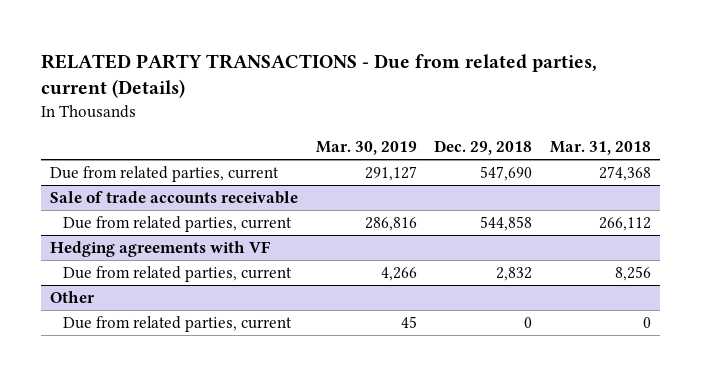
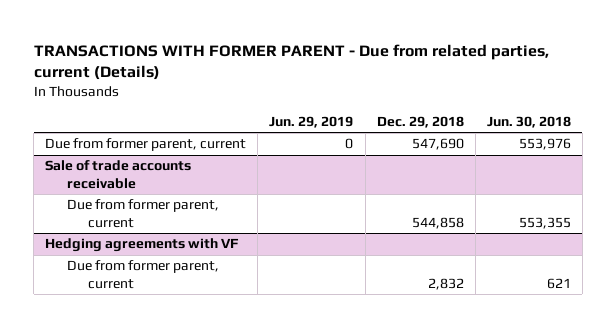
- RELATED PARTY TRANSACTIONS - Due from related parties, current (Details)
+ TRANSACTIONS WITH FORMER PARENT - Due from related parties, current (Details)
- | Mar. 30, 2019 | Dec. 29, 2018 | Mar. 31, 2018
+ | Jun. 29, 2019 | Dec. 29, 2018 | Jun. 30, 2018
- Due from related parties, current | 291,127 | 547,690 | 274,368
+ Due from former parent, current | 0 | 547,690 | 553,976
@ Sale of trade accounts receivable
- Due from related parties, current | 286,816 | 544,858 | 266,112
+ Due from former parent, current | | 544,858 | 553,355
@ Hedging agreements with VF
- Due from related parties, current | 4,266 | 2,832 | 8,256
- Other
- Due from related parties, current | 45 | 0 | 0
@ Hedging agreements with VF
+ Due from former parent, current | | 2,832 | 621

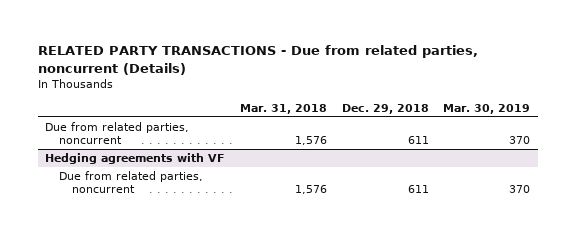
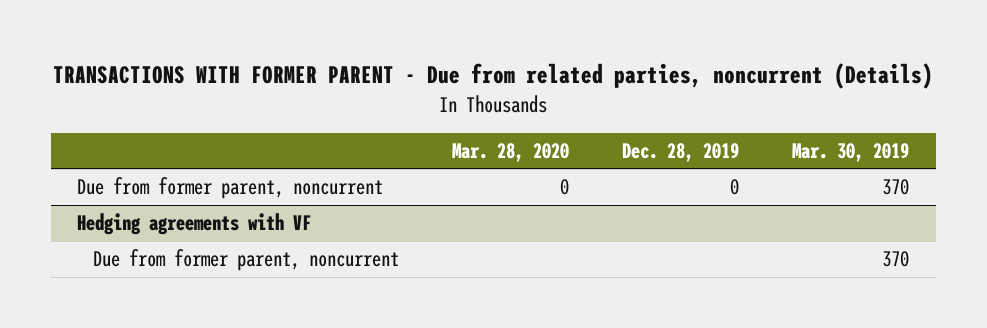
- RELATED PARTY TRANSACTIONS - Due from related parties, noncurrent (Details)
+ TRANSACTIONS WITH FORMER PARENT - Due from related parties, noncurrent (Details)
- | Mar. 31, 2018 | Dec. 29, 2018 | Mar. 30, 2019
+ | Mar. 28, 2020 | Dec. 28, 2019 | Mar. 30, 2019
- Due from related parties, noncurrent | 1,576 | 611 | 370
+ Due from former parent, noncurrent | 0 | 0 | 370
@ Hedging agreements with VF
- Due from related parties, noncurrent | 1,576 | 611 | 370
+ Due from former parent, noncurrent | | | 370

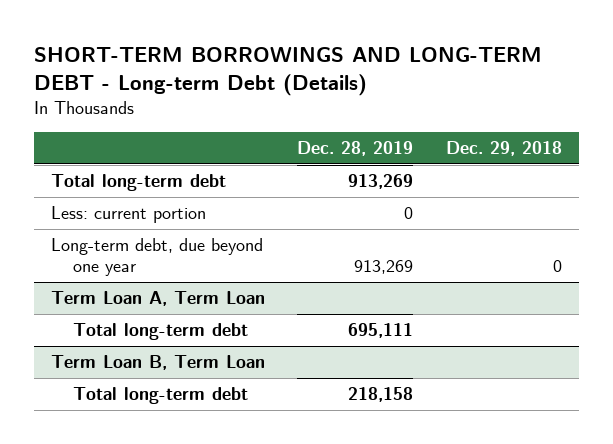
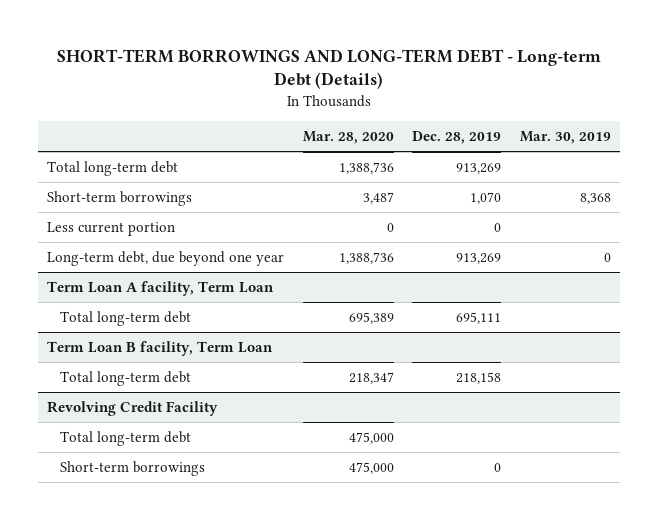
- | Dec. 28, 2019 | Dec. 29, 2018
+ | Mar. 28, 2020 | Dec. 28, 2019 | Mar. 30, 2019
- Less: current portion | 0 |
+ Short-term borrowings | 3,487 | 1,070 | 8,368
+ Less current portion | 0 | 0 |
- Term Loan A, Term Loan
+ Term Loan A facility, Term Loan
- Term Loan B, Term Loan
+ Term Loan B facility, Term Loan
+ Revolving Credit Facility
+ Total long-term debt | 475,000 | |
+ Short-term borrowings | 475,000 | 0 |

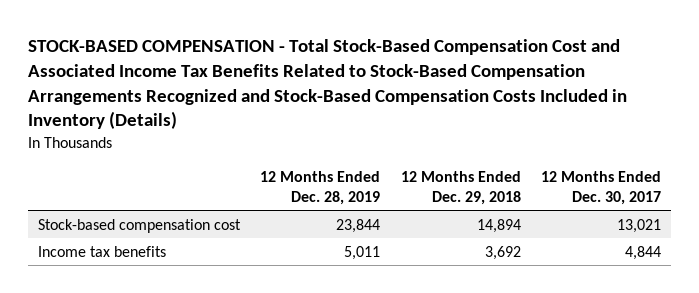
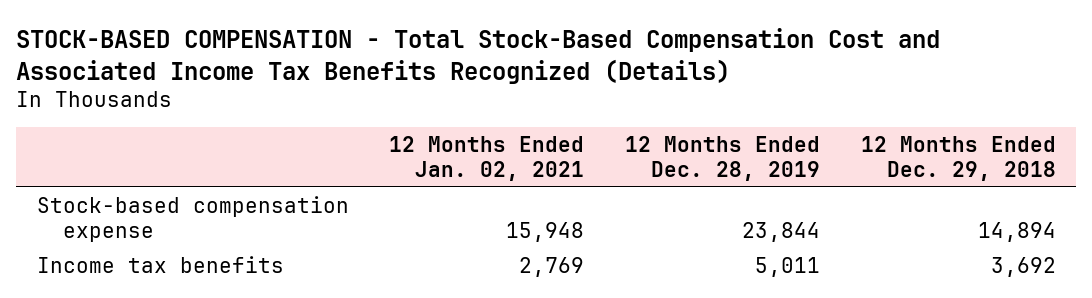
- STOCK-BASED COMPENSATION - Total Stock-Based Compensation Cost and Associated Income Tax Benefits Related to Stock-Based Compensation Arrangements Recognized and Stock-Based Compensation Costs Included in Inventory (Details)
+ STOCK-BASED COMPENSATION - Total Stock-Based Compensation Cost and Associated Income Tax Benefits Recognized (Details)
- | 12 Months Ended Dec. 28, 2019 | 12 Months Ended Dec. 29, 2018 | 12 Months Ended Dec. 30, 2017
+ | 12 Months Ended Jan. 02, 2021 | 12 Months Ended Dec. 28, 2019 | 12 Months Ended Dec. 29, 2018
- Stock-based compensation cost | 23,844 | 14,894 | 13,021
+ Stock-based compensation expense | 15,948 | 23,844 | 14,894

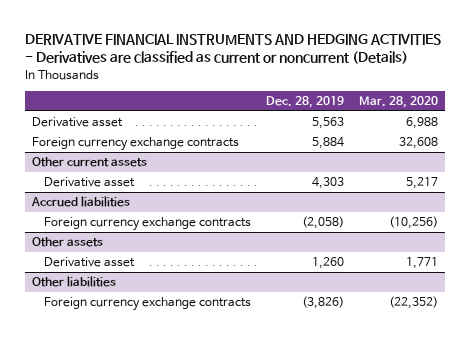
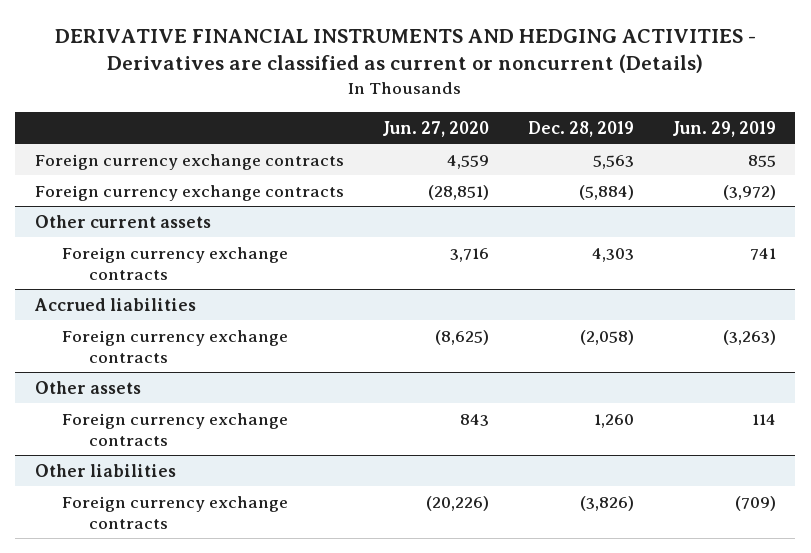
- | Dec. 28, 2019 | Mar. 28, 2020
+ | Jun. 27, 2020 | Dec. 28, 2019 | Jun. 29, 2019
- Derivative asset | 5,563 | 6,988
- Foreign currency exchange contracts | 5,884 | 32,608
+ Foreign currency exchange contracts | 4,559 | 5,563 | 855
+ Foreign currency exchange contracts | (28,851) | (5,884) | (3,972)
@ Other current assets
- Derivative asset | 4,303 | 5,217
+ Foreign currency exchange contracts | 3,716 | 4,303 | 741
@ Other assets
- Derivative asset | 1,260 | 1,771
+ Foreign currency exchange contracts | 843 | 1,260 | 114

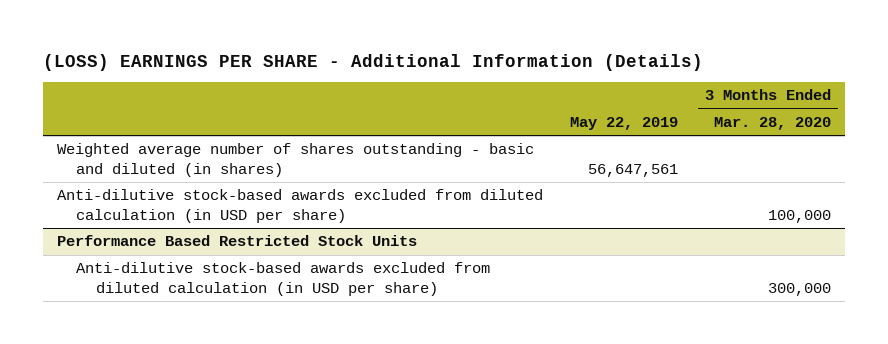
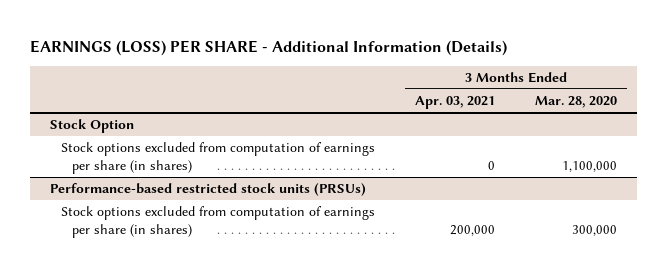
- (LOSS) EARNINGS PER SHARE - Additional Information (Details)
+ EARNINGS (LOSS) PER SHARE - Additional Information (Details)
- | May 22, 2019 | 3 Months Ended Mar. 28, 2020
+ | 3 Months Ended Apr. 03, 2021 | 3 Months Ended Mar. 28, 2020
- Weighted average number of shares outstanding - basic and diluted (in shares) | 56,647,561 |
- Anti-dilutive stock-based awards excluded from diluted calculation (in USD per share) | | 100,000
- Performance Based Restricted Stock Units
- Anti-dilutive stock-based awards excluded from diluted calculation (in USD per share) | | 300,000
+ Stock Option
+ Stock options excluded from computation of earnings per share (in shares) | 0 | 1,100,000
+ Performance-based restricted stock units (PRSUs)
+ Stock options excluded from computation of earnings per share (in shares) | 200,000 | 300,000

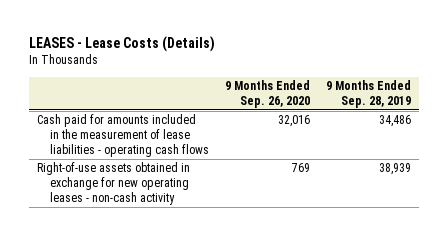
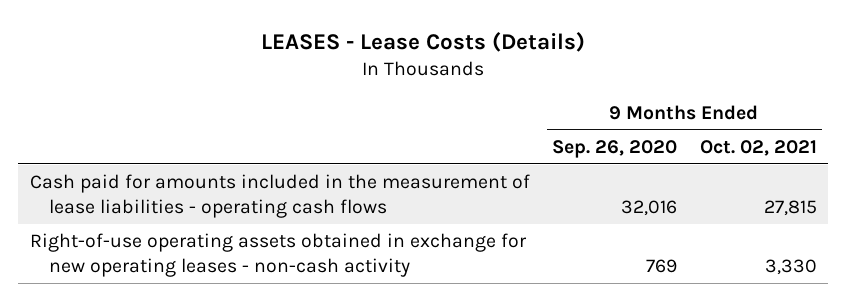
- | 9 Months Ended Sep. 26, 2020 | 9 Months Ended Sep. 28, 2019
+ | 9 Months Ended Sep. 26, 2020 | 9 Months Ended Oct. 02, 2021
- Right-of-use assets obtained in exchange for new operating leases - non-cash activity | 769 | 38,939
+ Right-of-use operating assets obtained in exchange for new operating leases - non-cash activity | 769 | 3,330

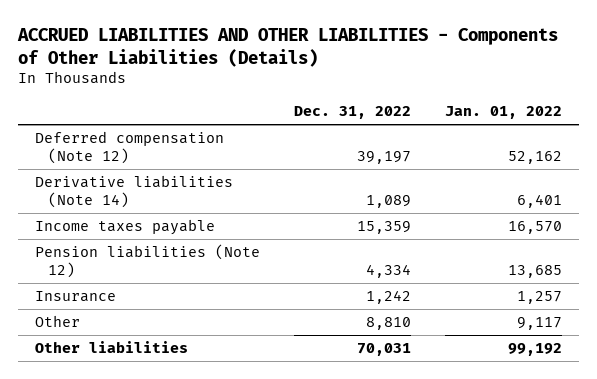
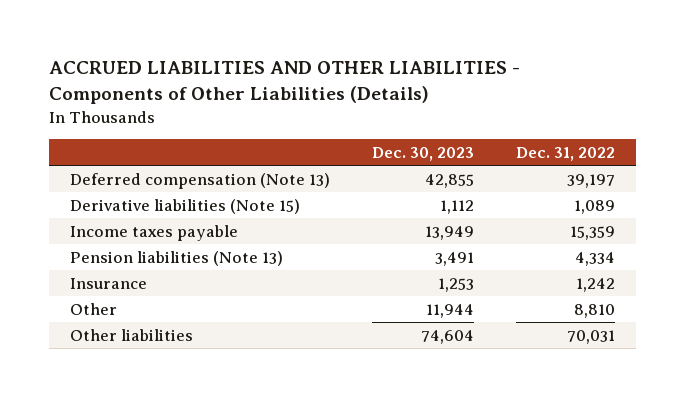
- | Dec. 31, 2022 | Jan. 01, 2022
+ | Dec. 30, 2023 | Dec. 31, 2022
- Deferred compensation (Note 12) | 39,197 | 52,162
- Derivative liabilities (Note 14) | 1,089 | 6,401
+ Deferred compensation (Note 13) | 42,855 | 39,197
+ Derivative liabilities (Note 15) | 1,112 | 1,089
- Pension liabilities (Note 12) | 4,334 | 13,685
+ Pension liabilities (Note 13) | 3,491 | 4,334

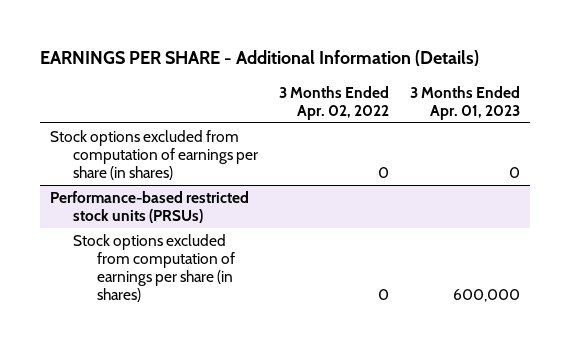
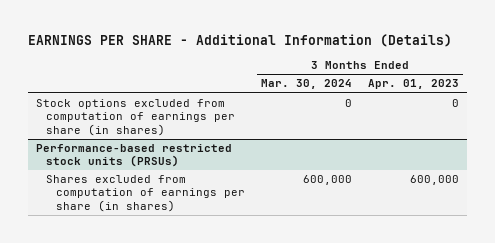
- | 3 Months Ended Apr. 02, 2022 | 3 Months Ended Apr. 01, 2023
+ | 3 Months Ended Mar. 30, 2024 | 3 Months Ended Apr. 01, 2023
@ Performance-based restricted stock units (PRSUs)
- Stock options excluded from computation of earnings per share (in shares) | 0 | 600,000
+ Shares excluded from computation of earnings per share (in shares) | 600,000 | 600,000

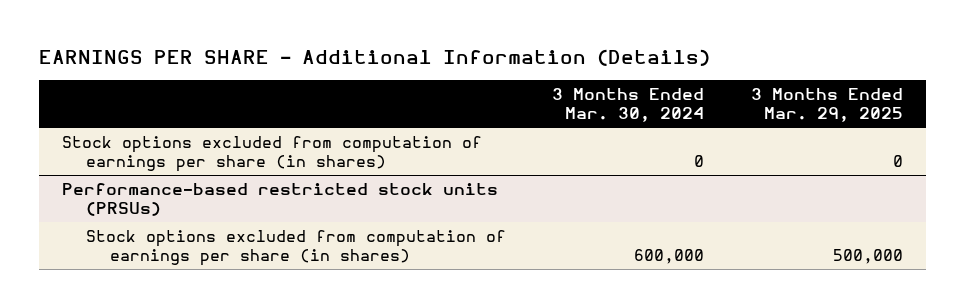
- | 3 Months Ended Mar. 30, 2024 | 3 Months Ended Apr. 01, 2023
+ | 3 Months Ended Mar. 30, 2024 | 3 Months Ended Mar. 29, 2025
@ Performance-based restricted stock units (PRSUs)
- Shares excluded from computation of earnings per share (in shares) | 600,000 | 600,000
+ Stock options excluded from computation of earnings per share (in shares) | 600,000 | 500,000

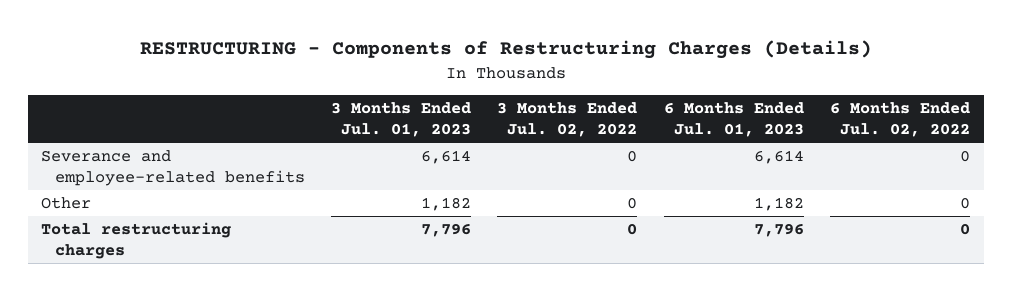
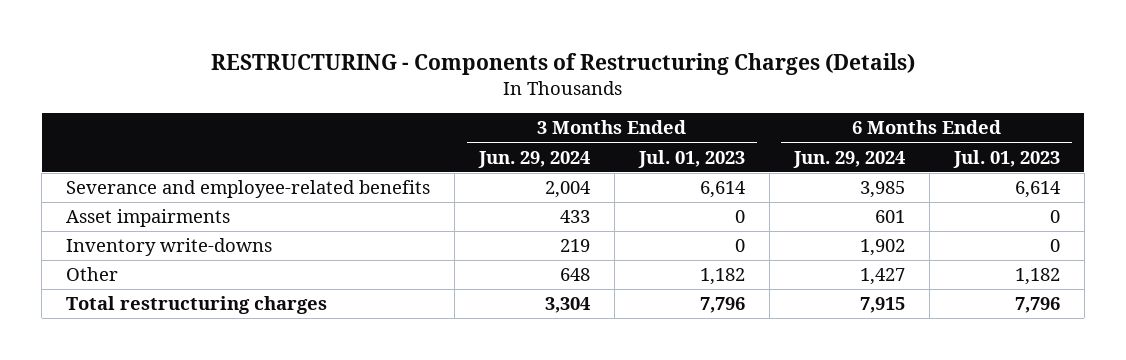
- | 3 Months Ended Jul. 01, 2023 | 3 Months Ended Jul. 02, 2022 | 6 Months Ended Jul. 01, 2023 | 6 Months Ended Jul. 02, 2022
+ | 3 Months Ended Jun. 29, 2024 | 3 Months Ended Jul. 01, 2023 | 6 Months Ended Jun. 29, 2024 | 6 Months Ended Jul. 01, 2023
+ Asset impairments | 433 | 0 | 601 | 0
+ Inventory write-downs | 219 | 0 | 1,902 | 0

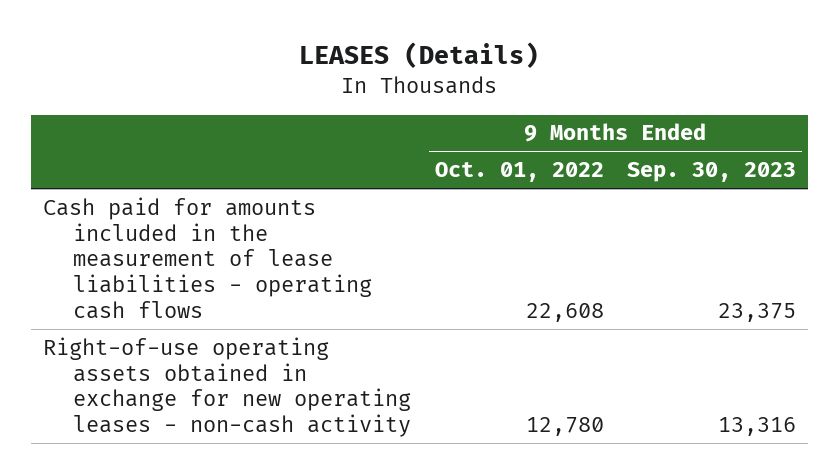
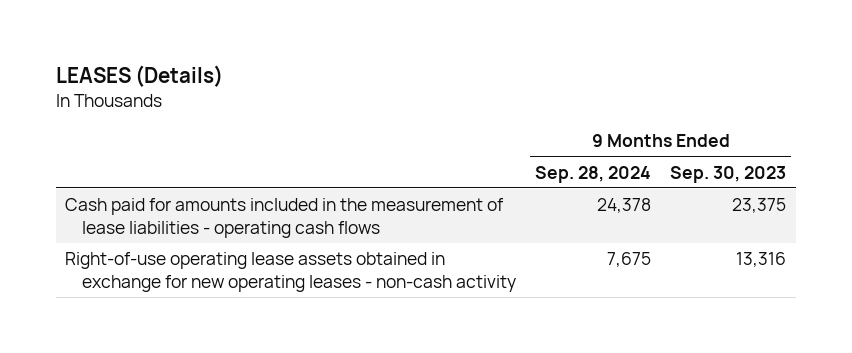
- | 9 Months Ended Oct. 01, 2022 | 9 Months Ended Sep. 30, 2023
+ | 9 Months Ended Sep. 28, 2024 | 9 Months Ended Sep. 30, 2023
- Right-of-use operating assets obtained in exchange for new operating leases - non-cash activity | 12,780 | 13,316
+ Right-of-use operating lease assets obtained in exchange for new operating leases - non-cash activity | 7,675 | 13,316

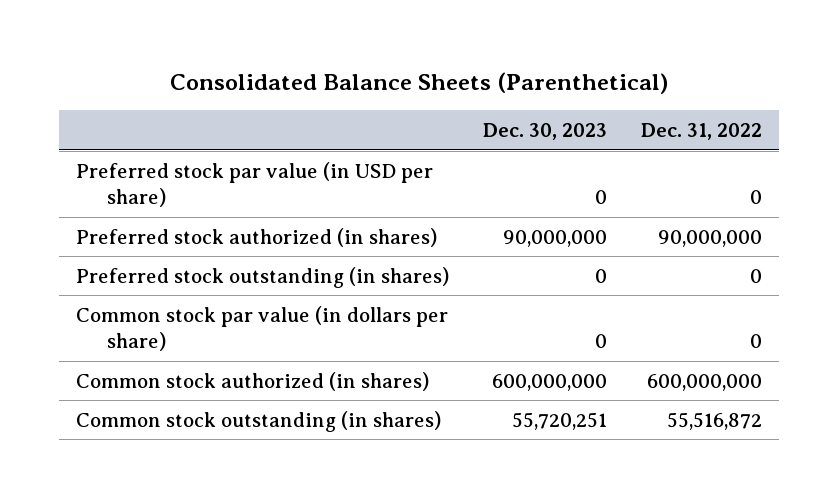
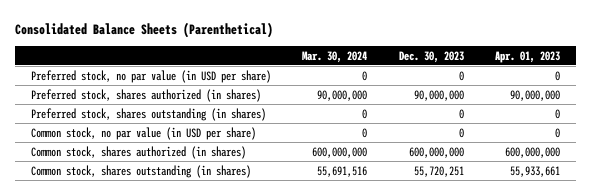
- | Dec. 30, 2023 | Dec. 31, 2022
+ | Mar. 30, 2024 | Dec. 30, 2023 | Apr. 01, 2023
- Preferred stock par value (in USD per share) | 0 | 0
- Preferred stock authorized (in shares) | 90,000,000 | 90,000,000
- Preferred stock outstanding (in shares) | 0 | 0
- Common stock par value (in dollars per share) | 0 | 0
- Common stock authorized (in shares) | 600,000,000 | 600,000,000
- Common stock outstanding (in shares) | 55,720,251 | 55,516,872
+ Preferred stock, no par value (in USD per share) | 0 | 0 | 0
+ Preferred stock, shares authorized (in shares) | 90,000,000 | 90,000,000 | 90,000,000
+ Preferred stock, shares outstanding (in shares) | 0 | 0 | 0
+ Common stock, no par value (in USD per share) | 0 | 0 | 0
+ Common stock, shares authorized (in shares) | 600,000,000 | 600,000,000 | 600,000,000
+ Common stock, shares outstanding (in shares) | 55,691,516 | 55,720,251 | 55,933,661

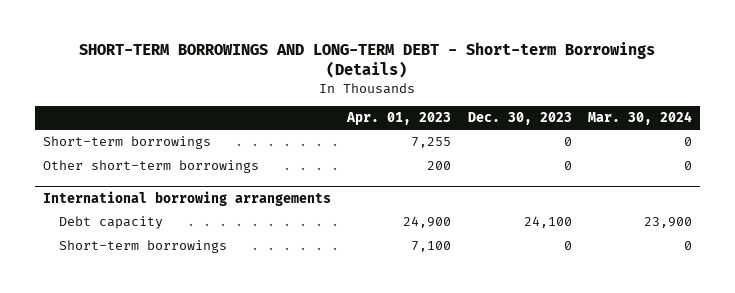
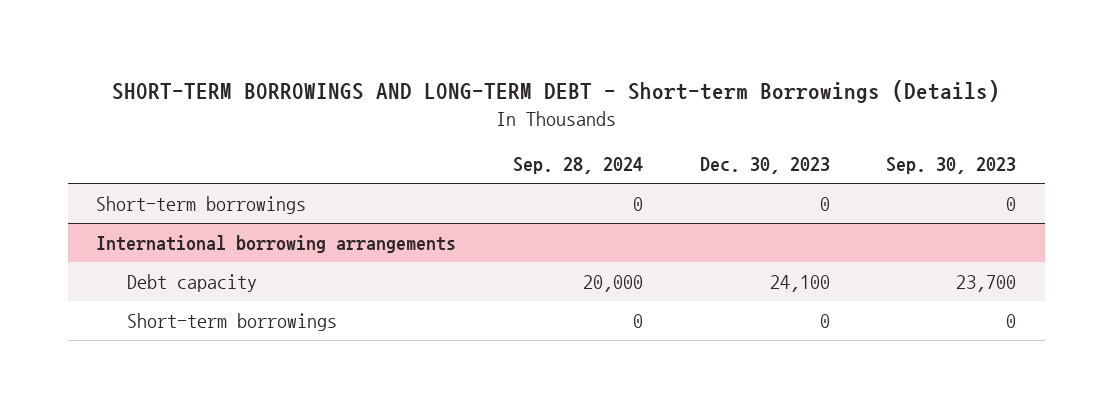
- | Apr. 01, 2023 | Dec. 30, 2023 | Mar. 30, 2024
+ | Sep. 28, 2024 | Dec. 30, 2023 | Sep. 30, 2023
- Other short-term borrowings | 200 | 0 | 0

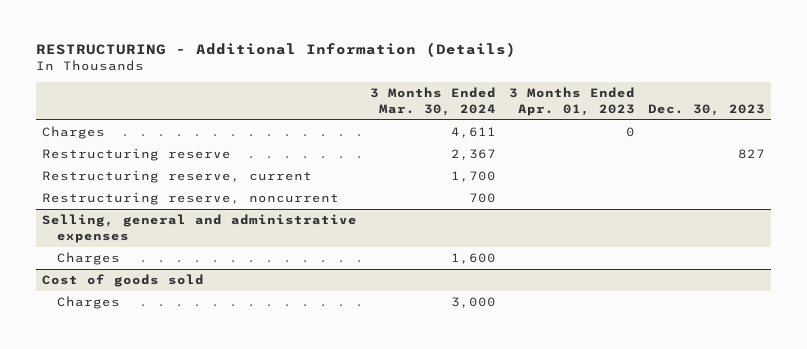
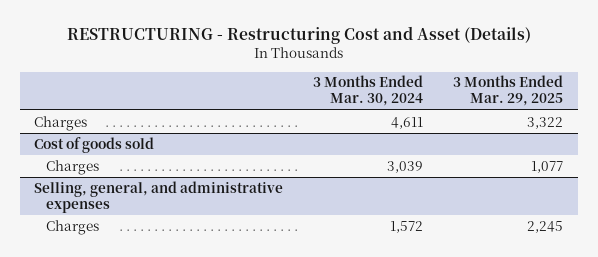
- RESTRUCTURING - Additional Information (Details)
+ RESTRUCTURING - Restructuring Cost and Asset (Details)
- | 3 Months Ended Mar. 30, 2024 | 3 Months Ended Apr. 01, 2023 | Dec. 30, 2023
+ | 3 Months Ended Mar. 30, 2024 | 3 Months Ended Mar. 29, 2025
- Restructuring reserve | 2,367 | | 827
- Restructuring reserve, current | 1,700 | |
- Restructuring reserve, noncurrent | 700 | |
- Selling, general and administrative expenses
- Charges | 1,600 | |
@ Cost of goods sold
- Charges | 3,000 | |
+ Charges | 3,039 | 1,077
+ Selling, general, and administrative expenses
+ Charges | 1,572 | 2,245

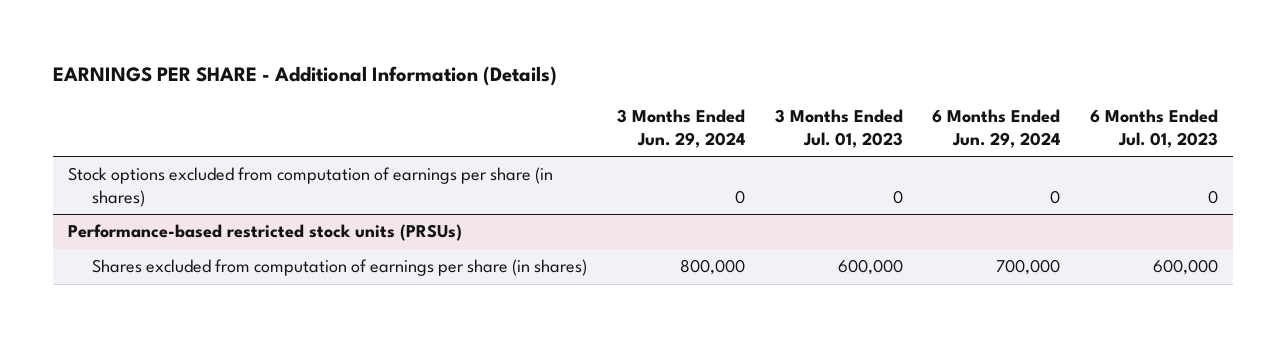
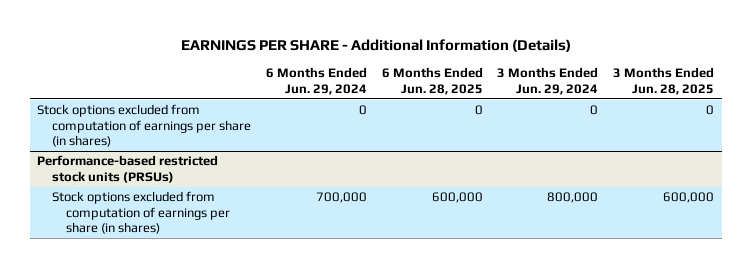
- | 3 Months Ended Jun. 29, 2024 | 3 Months Ended Jul. 01, 2023 | 6 Months Ended Jun. 29, 2024 | 6 Months Ended Jul. 01, 2023
+ | 6 Months Ended Jun. 29, 2024 | 6 Months Ended Jun. 28, 2025 | 3 Months Ended Jun. 29, 2024 | 3 Months Ended Jun. 28, 2025
@ Performance-based restricted stock units (PRSUs)
- Shares excluded from computation of earnings per share (in shares) | 800,000 | 600,000 | 700,000 | 600,000
+ Stock options excluded from computation of earnings per share (in shares) | 700,000 | 600,000 | 800,000 | 600,000

